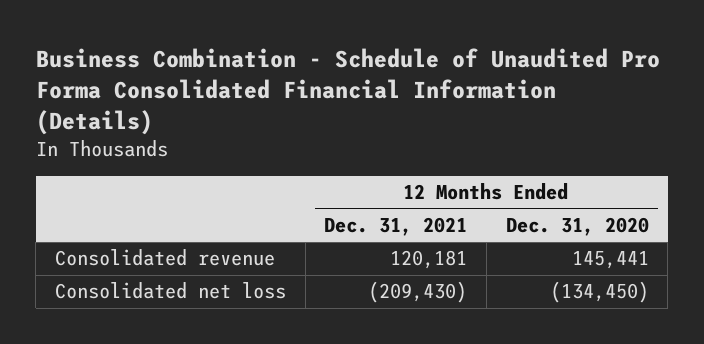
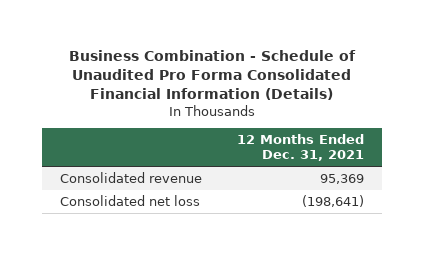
- | 12 Months Ended Dec. 31, 2021 | 12 Months Ended Dec. 31, 2020
+ | 12 Months Ended Dec. 31, 2021
- Consolidated revenue | 120,181 | 145,441
- Consolidated net loss | (209,430) | (134,450)
+ Consolidated revenue | 95,369
+ Consolidated net loss | (198,641)

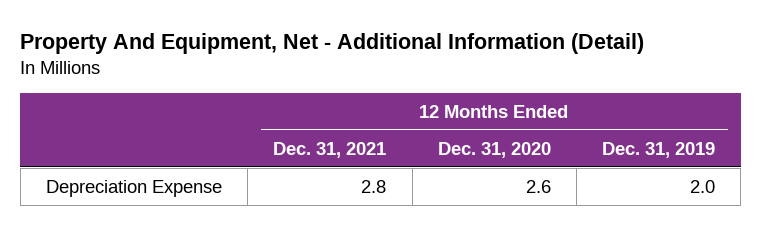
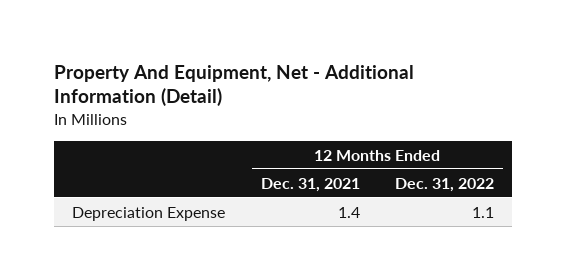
- | 12 Months Ended Dec. 31, 2021 | 12 Months Ended Dec. 31, 2020 | 12 Months Ended Dec. 31, 2019
+ | 12 Months Ended Dec. 31, 2021 | 12 Months Ended Dec. 31, 2022
- Depreciation Expense | 2.8 | 2.6 | 2.0
+ Depreciation Expense | 1.4 | 1.1

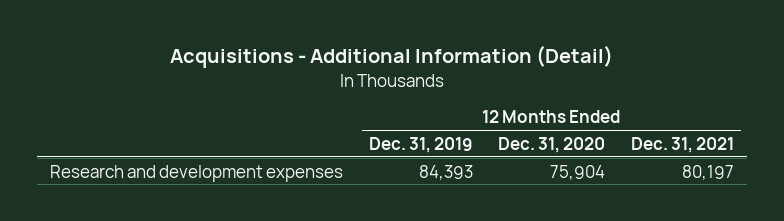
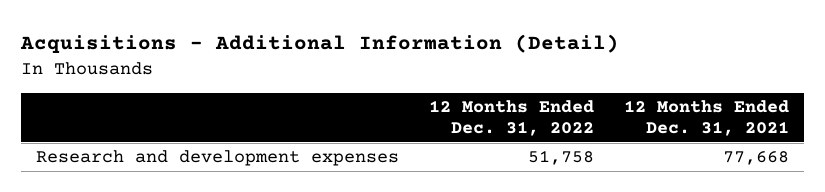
- | 12 Months Ended Dec. 31, 2019 | 12 Months Ended Dec. 31, 2020 | 12 Months Ended Dec. 31, 2021
+ | 12 Months Ended Dec. 31, 2022 | 12 Months Ended Dec. 31, 2021
- Research and development expenses | 84,393 | 75,904 | 80,197
+ Research and development expenses | 51,758 | 77,668

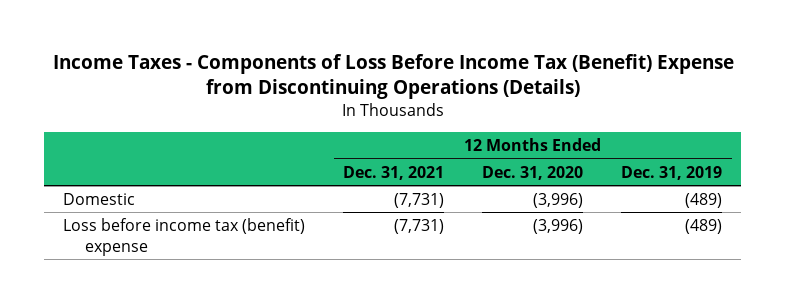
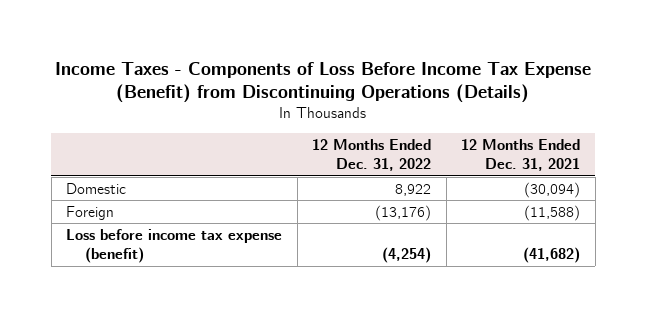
- Income Taxes - Components of Loss Before Income Tax (Benefit) Expense from Discontinuing Operations (Details)
+ Income Taxes - Components of Loss Before Income Tax Expense (Benefit) from Discontinuing Operations (Details)
- | 12 Months Ended Dec. 31, 2021 | 12 Months Ended Dec. 31, 2020 | 12 Months Ended Dec. 31, 2019
+ | 12 Months Ended Dec. 31, 2022 | 12 Months Ended Dec. 31, 2021
- Domestic | (7,731) | (3,996) | (489)
- Loss before income tax (benefit) expense | (7,731) | (3,996) | (489)
+ Domestic | 8,922 | (30,094)
+ Foreign | (13,176) | (11,588)
+ Loss before income tax expense (benefit) | (4,254) | (41,682)

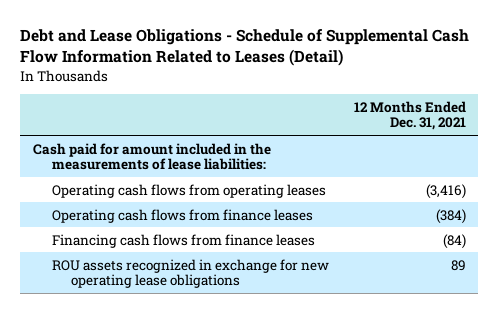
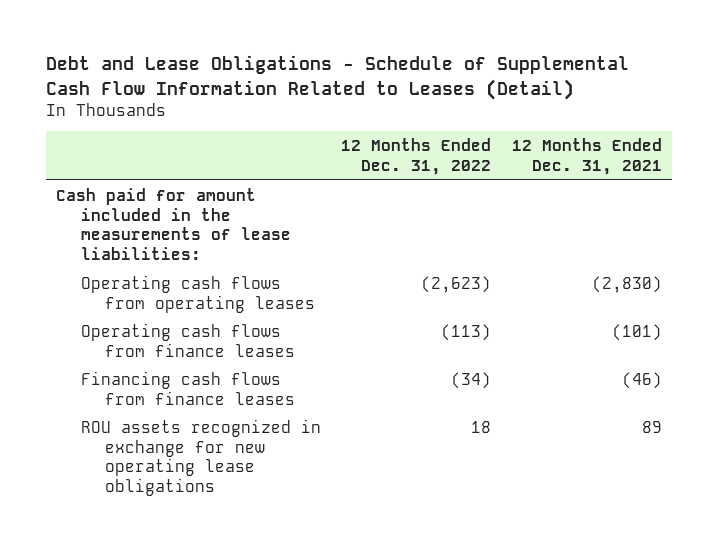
- | 12 Months Ended Dec. 31, 2021
+ | 12 Months Ended Dec. 31, 2022 | 12 Months Ended Dec. 31, 2021
- Operating cash flows from operating leases | (3,416)
- Operating cash flows from finance leases | (384)
- Financing cash flows from finance leases | (84)
+ Operating cash flows from operating leases | (2,623) | (2,830)
+ Operating cash flows from finance leases | (113) | (101)
+ Financing cash flows from finance leases | (34) | (46)

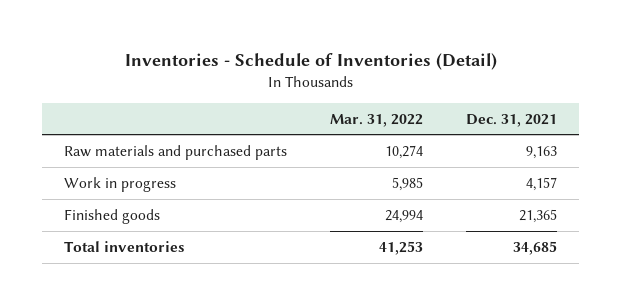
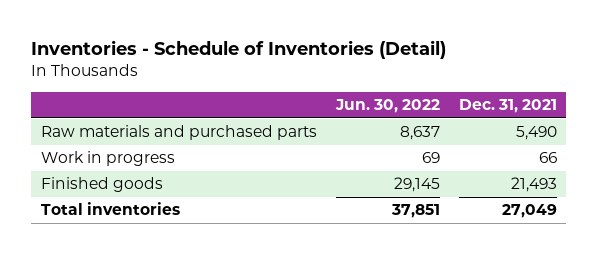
- | Mar. 31, 2022 | Dec. 31, 2021
+ | Jun. 30, 2022 | Dec. 31, 2021
- Raw materials and purchased parts | 10,274 | 9,163
- Work in progress | 5,985 | 4,157
- Finished goods | 24,994 | 21,365
- Total inventories | 41,253 | 34,685
+ Raw materials and purchased parts | 8,637 | 5,490
+ Work in progress | 69 | 66
+ Finished goods | 29,145 | 21,493
+ Total inventories | 37,851 | 27,049

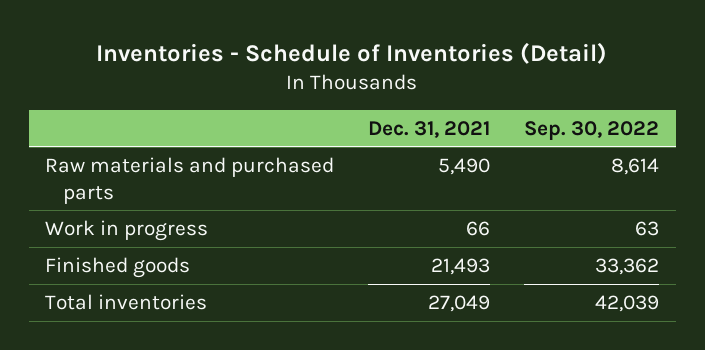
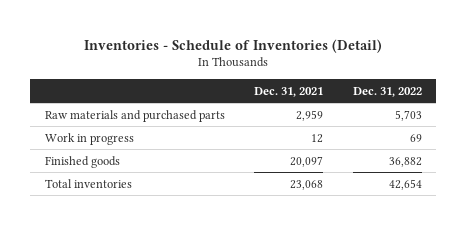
- | Dec. 31, 2021 | Sep. 30, 2022
+ | Dec. 31, 2021 | Dec. 31, 2022
- Raw materials and purchased parts | 5,490 | 8,614
- Work in progress | 66 | 63
- Finished goods | 21,493 | 33,362
- Total inventories | 27,049 | 42,039
+ Raw materials and purchased parts | 2,959 | 5,703
+ Work in progress | 12 | 69
+ Finished goods | 20,097 | 36,882
+ Total inventories | 23,068 | 42,654

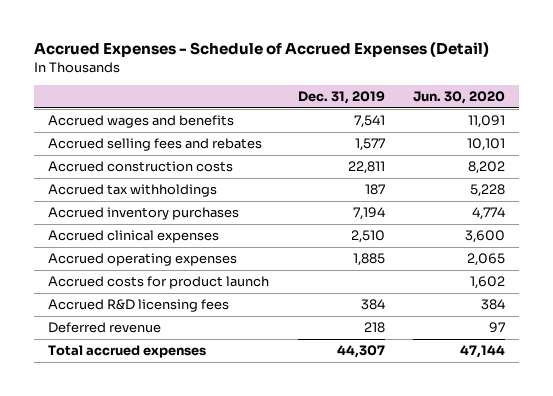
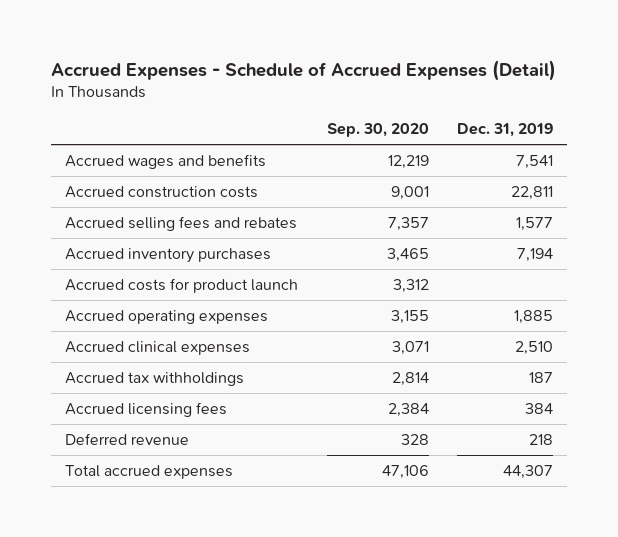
- | Dec. 31, 2019 | Jun. 30, 2020
+ | Sep. 30, 2020 | Dec. 31, 2019
moved down: Accrued selling fees and rebates | 7,357 | 1,577
- Accrued R&D licensing fees | 384 | 384
moved down: Accrued operating expenses | 3,155 | 1,885
moved down: Accrued clinical expenses | 3,071 | 2,510
moved down: Accrued tax withholdings | 2,814 | 187
+ Accrued licensing fees | 2,384 | 384

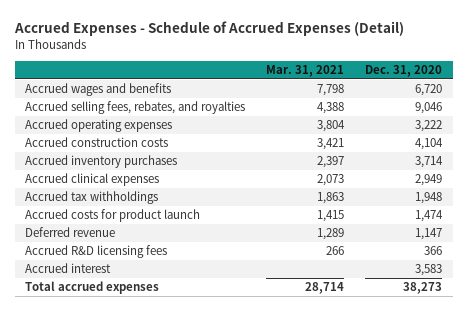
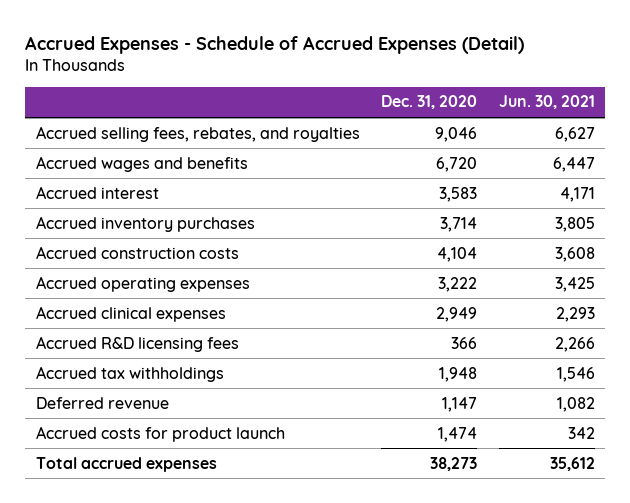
- | Mar. 31, 2021 | Dec. 31, 2020
+ | Dec. 31, 2020 | Jun. 30, 2021
moved down: Accrued wages and benefits | 6,720 | 6,447
moved up: Accrued interest | 3,583 | 4,171
moved down: Accrued construction costs | 4,104 | 3,608
moved down: Accrued operating expenses | 3,222 | 3,425
moved up: Accrued R&D licensing fees | 366 | 2,266
moved down: Accrued costs for product launch | 1,474 | 342

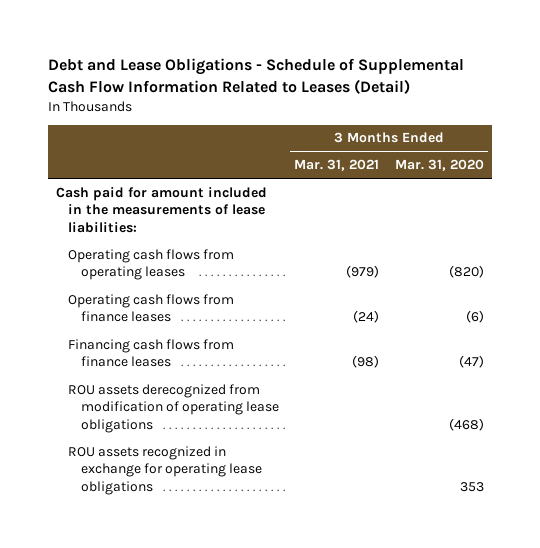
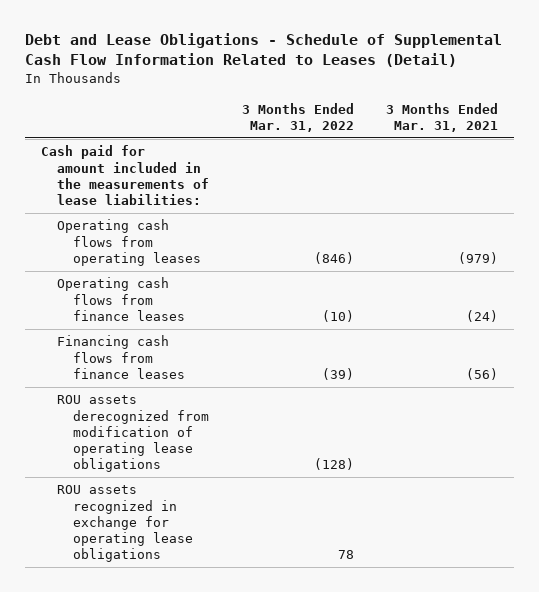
- | 3 Months Ended Mar. 31, 2021 | 3 Months Ended Mar. 31, 2020
+ | 3 Months Ended Mar. 31, 2022 | 3 Months Ended Mar. 31, 2021
- Financing cash flows from finance leases | (98) | (47)
+ Financing cash flows from finance leases | (39) | (56)

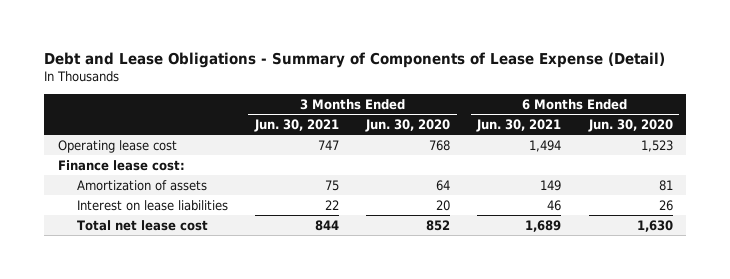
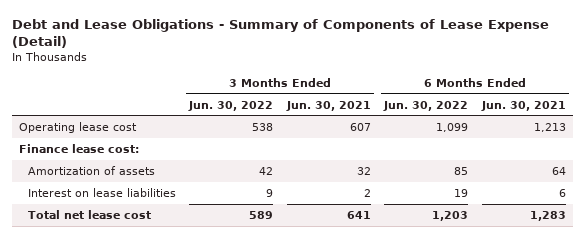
- | 3 Months Ended Jun. 30, 2021 | 3 Months Ended Jun. 30, 2020 | 6 Months Ended Jun. 30, 2021 | 6 Months Ended Jun. 30, 2020
+ | 3 Months Ended Jun. 30, 2022 | 3 Months Ended Jun. 30, 2021 | 6 Months Ended Jun. 30, 2022 | 6 Months Ended Jun. 30, 2021
- Operating lease cost | 747 | 768 | 1,494 | 1,523
+ Operating lease cost | 538 | 607 | 1,099 | 1,213
- Amortization of assets | 75 | 64 | 149 | 81
- Interest on lease liabilities | 22 | 20 | 46 | 26
- Total net lease cost | 844 | 852 | 1,689 | 1,630
+ Amortization of assets | 42 | 32 | 85 | 64
+ Interest on lease liabilities | 9 | 2 | 19 | 6
+ Total net lease cost | 589 | 641 | 1,203 | 1,283

